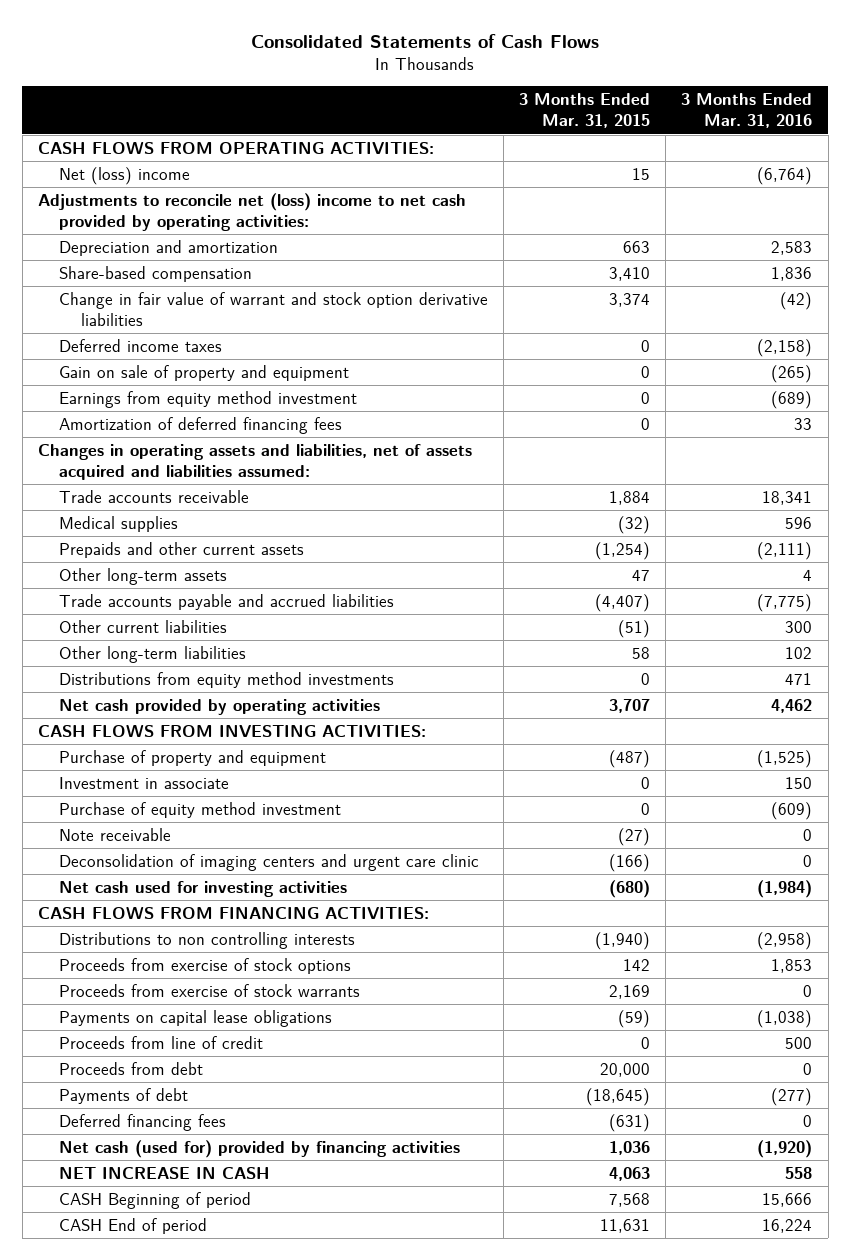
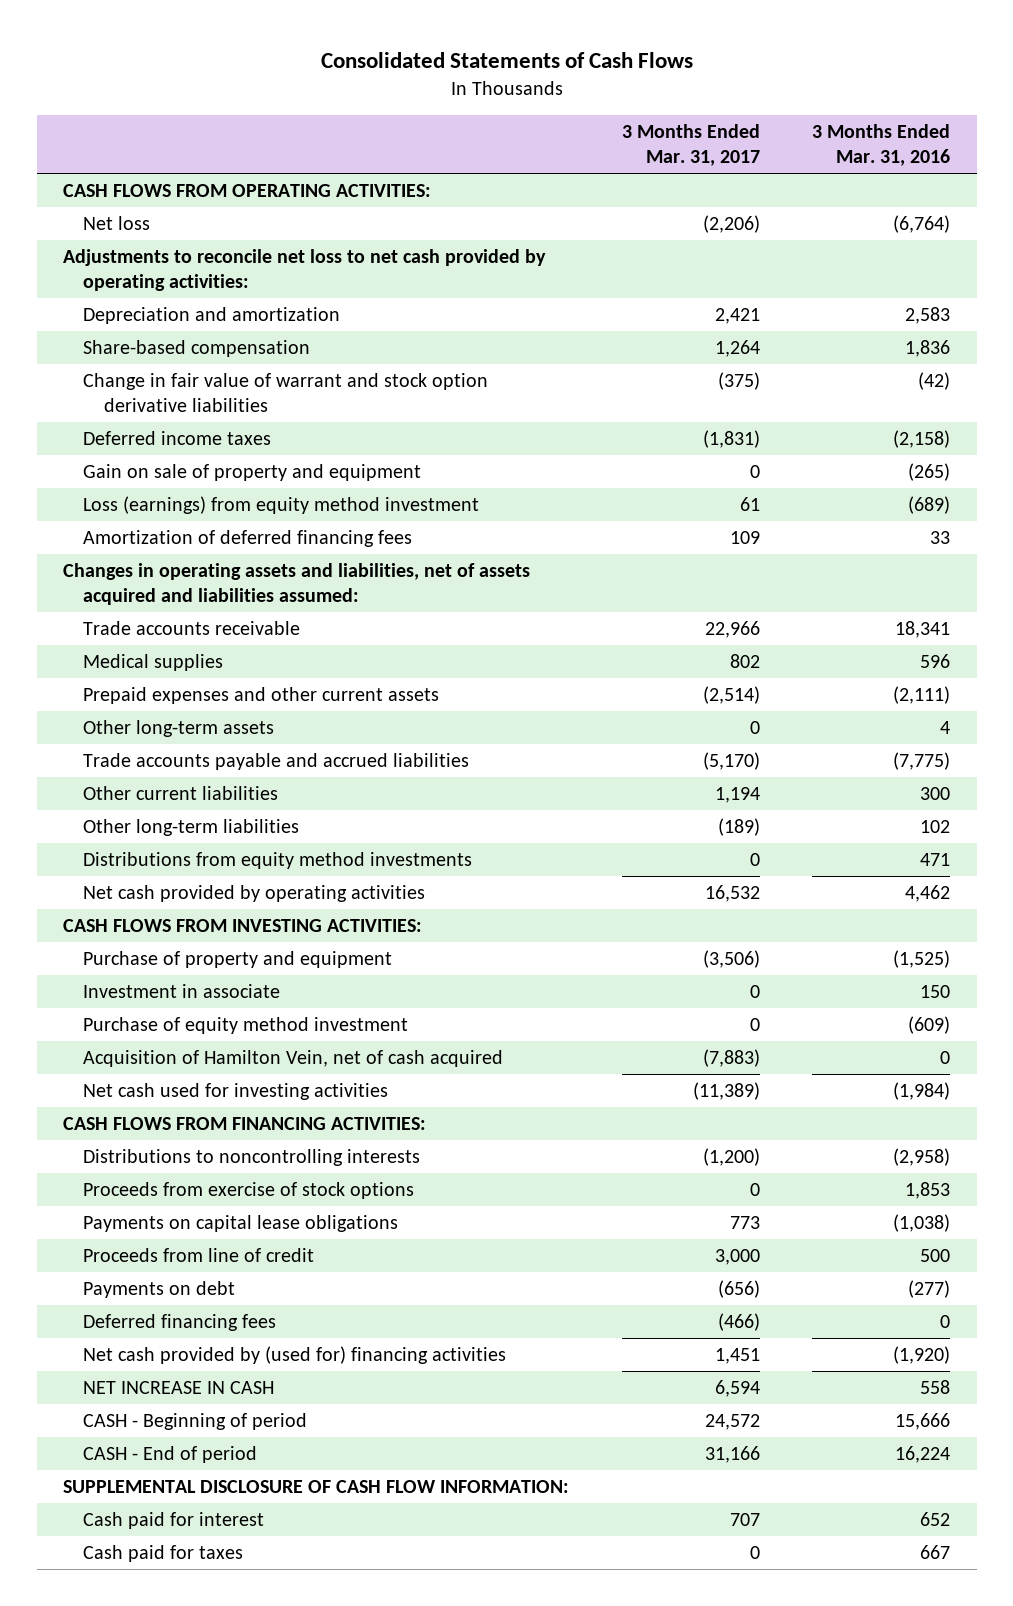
- | 3 Months Ended Mar. 31, 2015 | 3 Months Ended Mar. 31, 2016
+ | 3 Months Ended Mar. 31, 2017 | 3 Months Ended Mar. 31, 2016
- Net (loss) income | 15 | (6,764)
- Adjustments to reconcile net (loss) income to net cash provided by operating activities:
+ Net loss | (2,206) | (6,764)
+ Adjustments to reconcile net loss to net cash provided by operating activities:
- Earnings from equity method investment | 0 | (689)
+ Loss (earnings) from equity method investment | 61 | (689)
- Prepaids and other current assets | (1,254) | (2,111)
+ Prepaid expenses and other current assets | (2,514) | (2,111)
- Note receivable | (27) | 0
- Deconsolidation of imaging centers and urgent care clinic | (166) | 0
+ Acquisition of Hamilton Vein, net of cash acquired | (7,883) | 0
- Distributions to non controlling interests | (1,940) | (2,958)
+ Distributions to noncontrolling interests | (1,200) | (2,958)
- Proceeds from exercise of stock warrants | 2,169 | 0
- Proceeds from debt | 20,000 | 0
- Payments of debt | (18,645) | (277)
+ Payments on debt | (656) | (277)
- Net cash (used for) provided by financing activities | 1,036 | (1,920)
+ Net cash provided by (used for) financing activities | 1,451 | (1,920)
- CASH Beginning of period | 7,568 | 15,666
- CASH End of period | 11,631 | 16,224
+ CASH - Beginning of period | 24,572 | 15,666
+ CASH - End of period | 31,166 | 16,224
+ SUPPLEMENTAL DISCLOSURE OF CASH FLOW INFORMATION:
+ Cash paid for interest | 707 | 652
+ Cash paid for taxes | 0 | 667

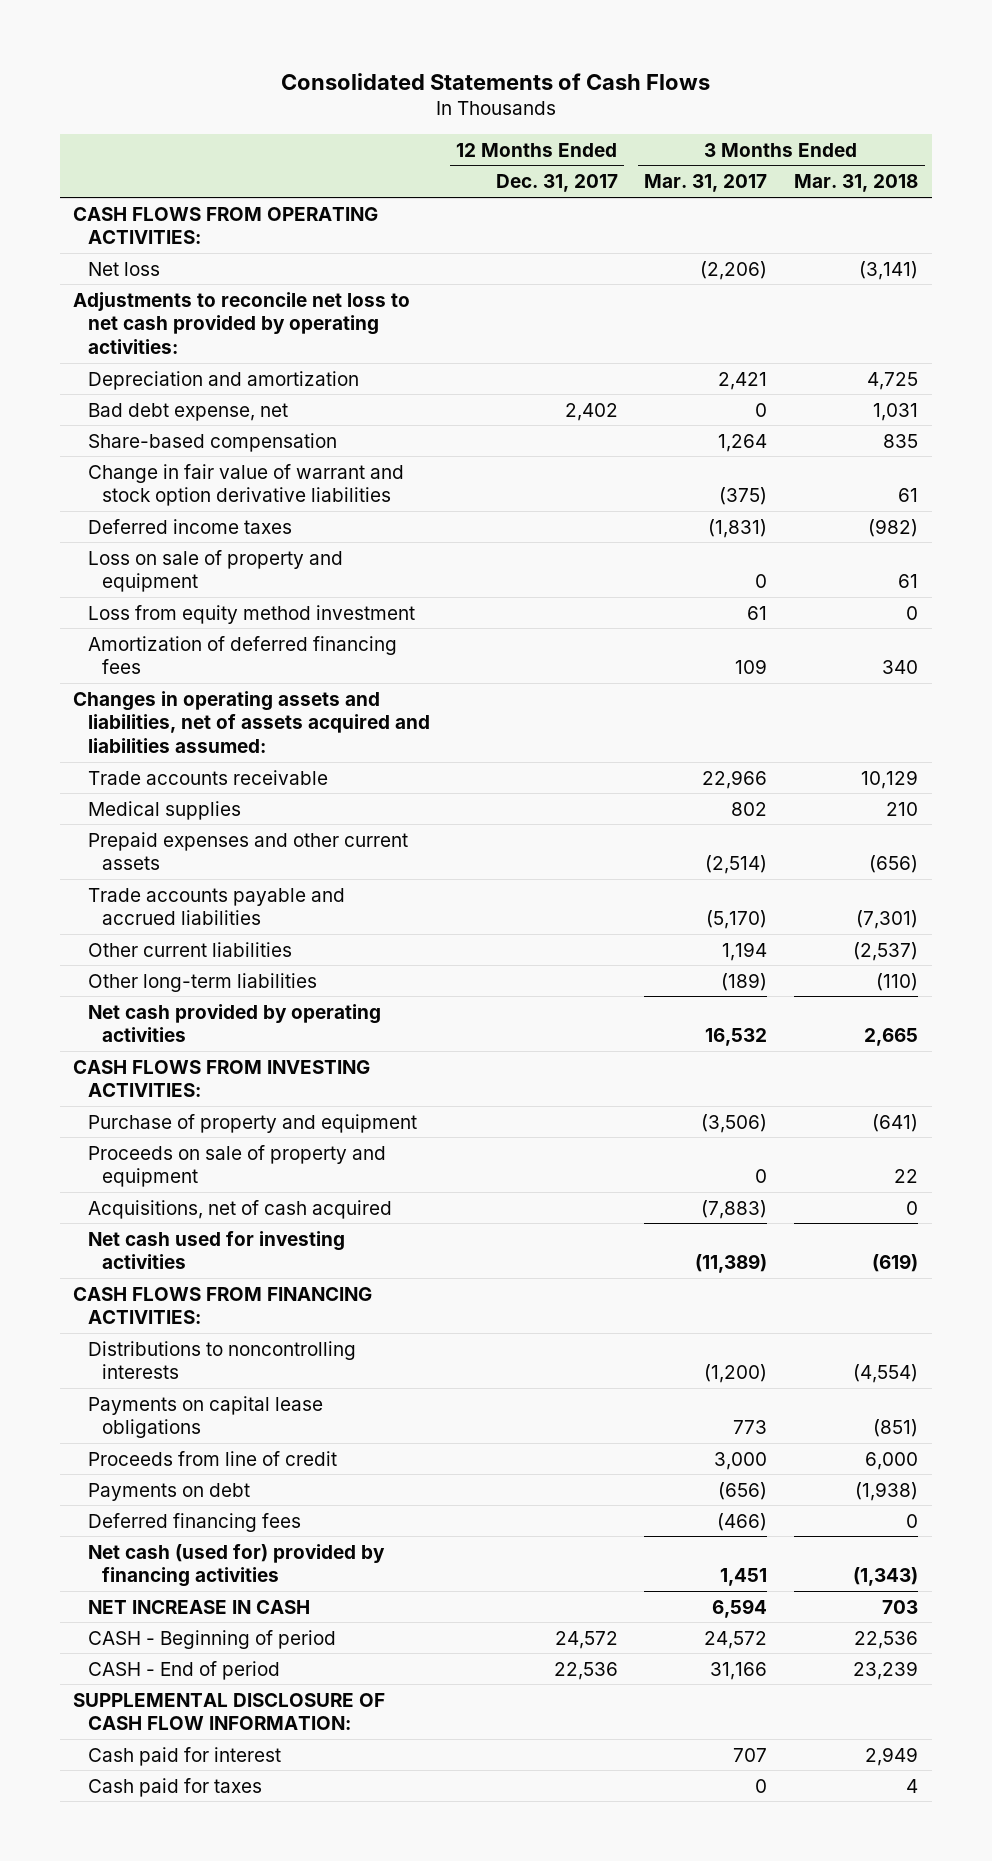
- | 3 Months Ended Mar. 31, 2017 | 3 Months Ended Mar. 31, 2016
+ | 12 Months Ended Dec. 31, 2017 | 3 Months Ended Mar. 31, 2017 | 3 Months Ended Mar. 31, 2018
+ Bad debt expense, net | 2,402 | 0 | 1,031
- Gain on sale of property and equipment | 0 | (265)
- Loss (earnings) from equity method investment | 61 | (689)
+ Loss on sale of property and equipment | | 0 | 61
+ Loss from equity method investment | | 61 | 0
- Other long-term assets | 0 | 4
- Distributions from equity method investments | 0 | 471
- Investment in associate | 0 | 150
- Purchase of equity method investment | 0 | (609)
- Acquisition of Hamilton Vein, net of cash acquired | (7,883) | 0
+ Proceeds on sale of property and equipment | | 0 | 22
+ Acquisitions, net of cash acquired | | (7,883) | 0
- Proceeds from exercise of stock options | 0 | 1,853
- Net cash provided by (used for) financing activities | 1,451 | (1,920)
+ Net cash (used for) provided by financing activities | | 1,451 | (1,343)

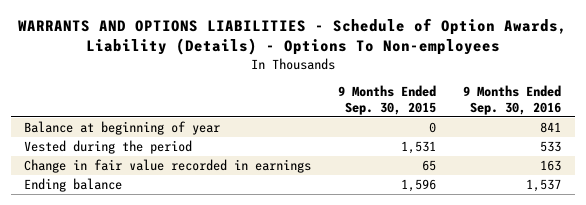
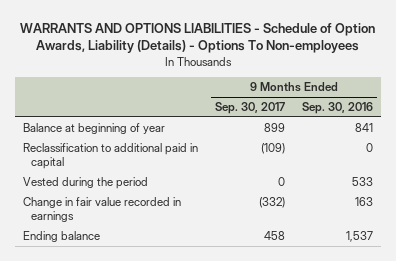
- | 9 Months Ended Sep. 30, 2015 | 9 Months Ended Sep. 30, 2016
+ | 9 Months Ended Sep. 30, 2017 | 9 Months Ended Sep. 30, 2016
+ Reclassification to additional paid in capital | (109) | 0

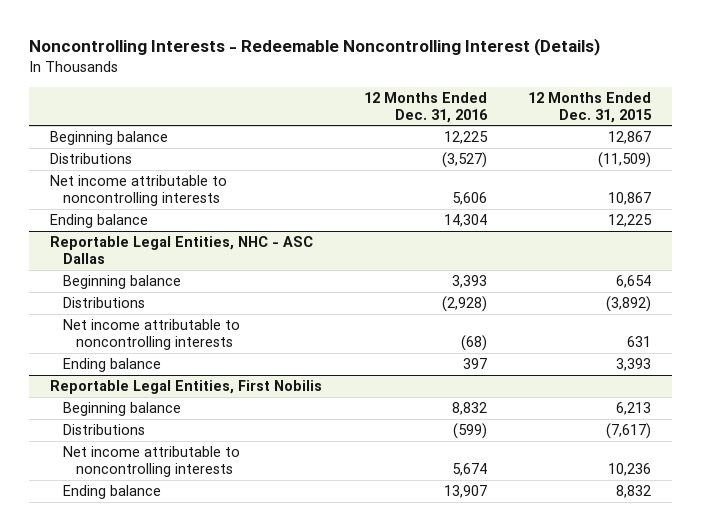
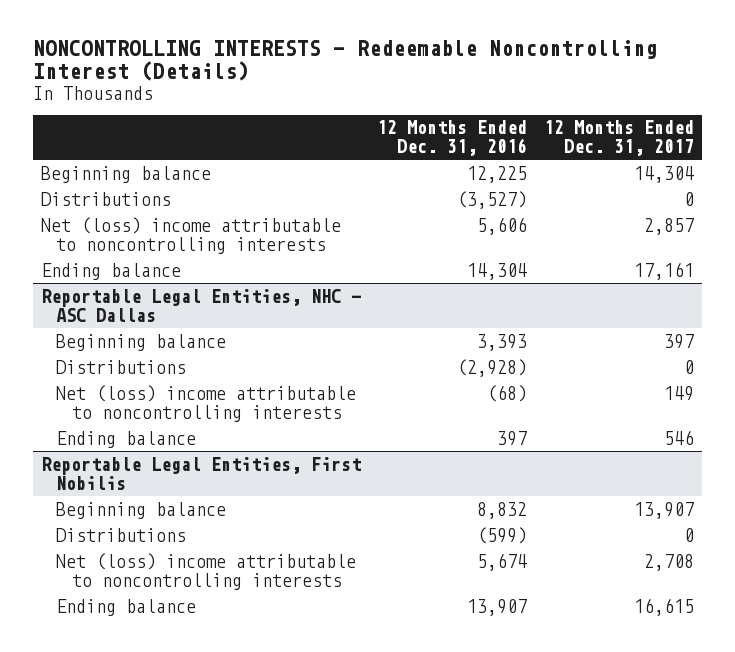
- Noncontrolling Interests - Redeemable Noncontrolling Interest (Details)
+ NONCONTROLLING INTERESTS - Redeemable Noncontrolling Interest (Details)
- | 12 Months Ended Dec. 31, 2016 | 12 Months Ended Dec. 31, 2015
+ | 12 Months Ended Dec. 31, 2016 | 12 Months Ended Dec. 31, 2017
- Net income attributable to noncontrolling interests | 5,606 | 10,867
+ Net (loss) income attributable to noncontrolling interests | 5,606 | 2,857
@ Reportable Legal Entities, NHC - ASC Dallas
- Net income attributable to noncontrolling interests | (68) | 631
+ Net (loss) income attributable to noncontrolling interests | (68) | 149
@ Reportable Legal Entities, First Nobilis
- Net income attributable to noncontrolling interests | 5,674 | 10,236
+ Net (loss) income attributable to noncontrolling interests | 5,674 | 2,708

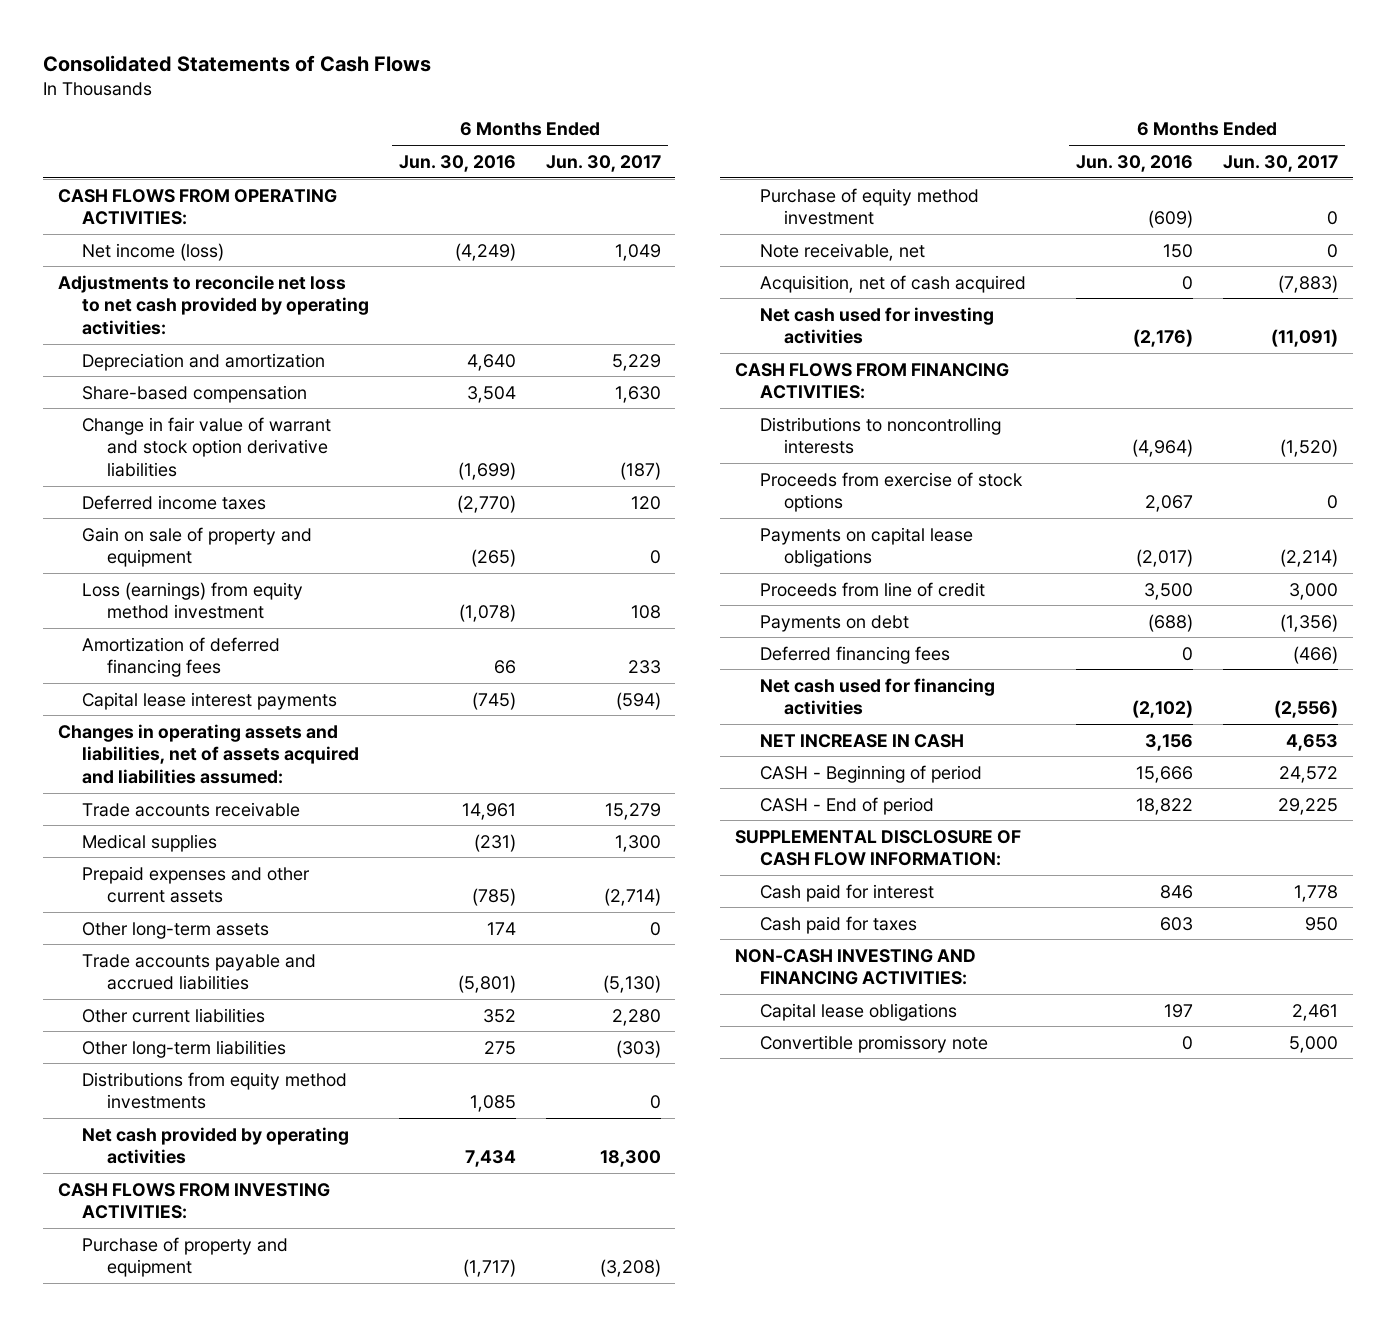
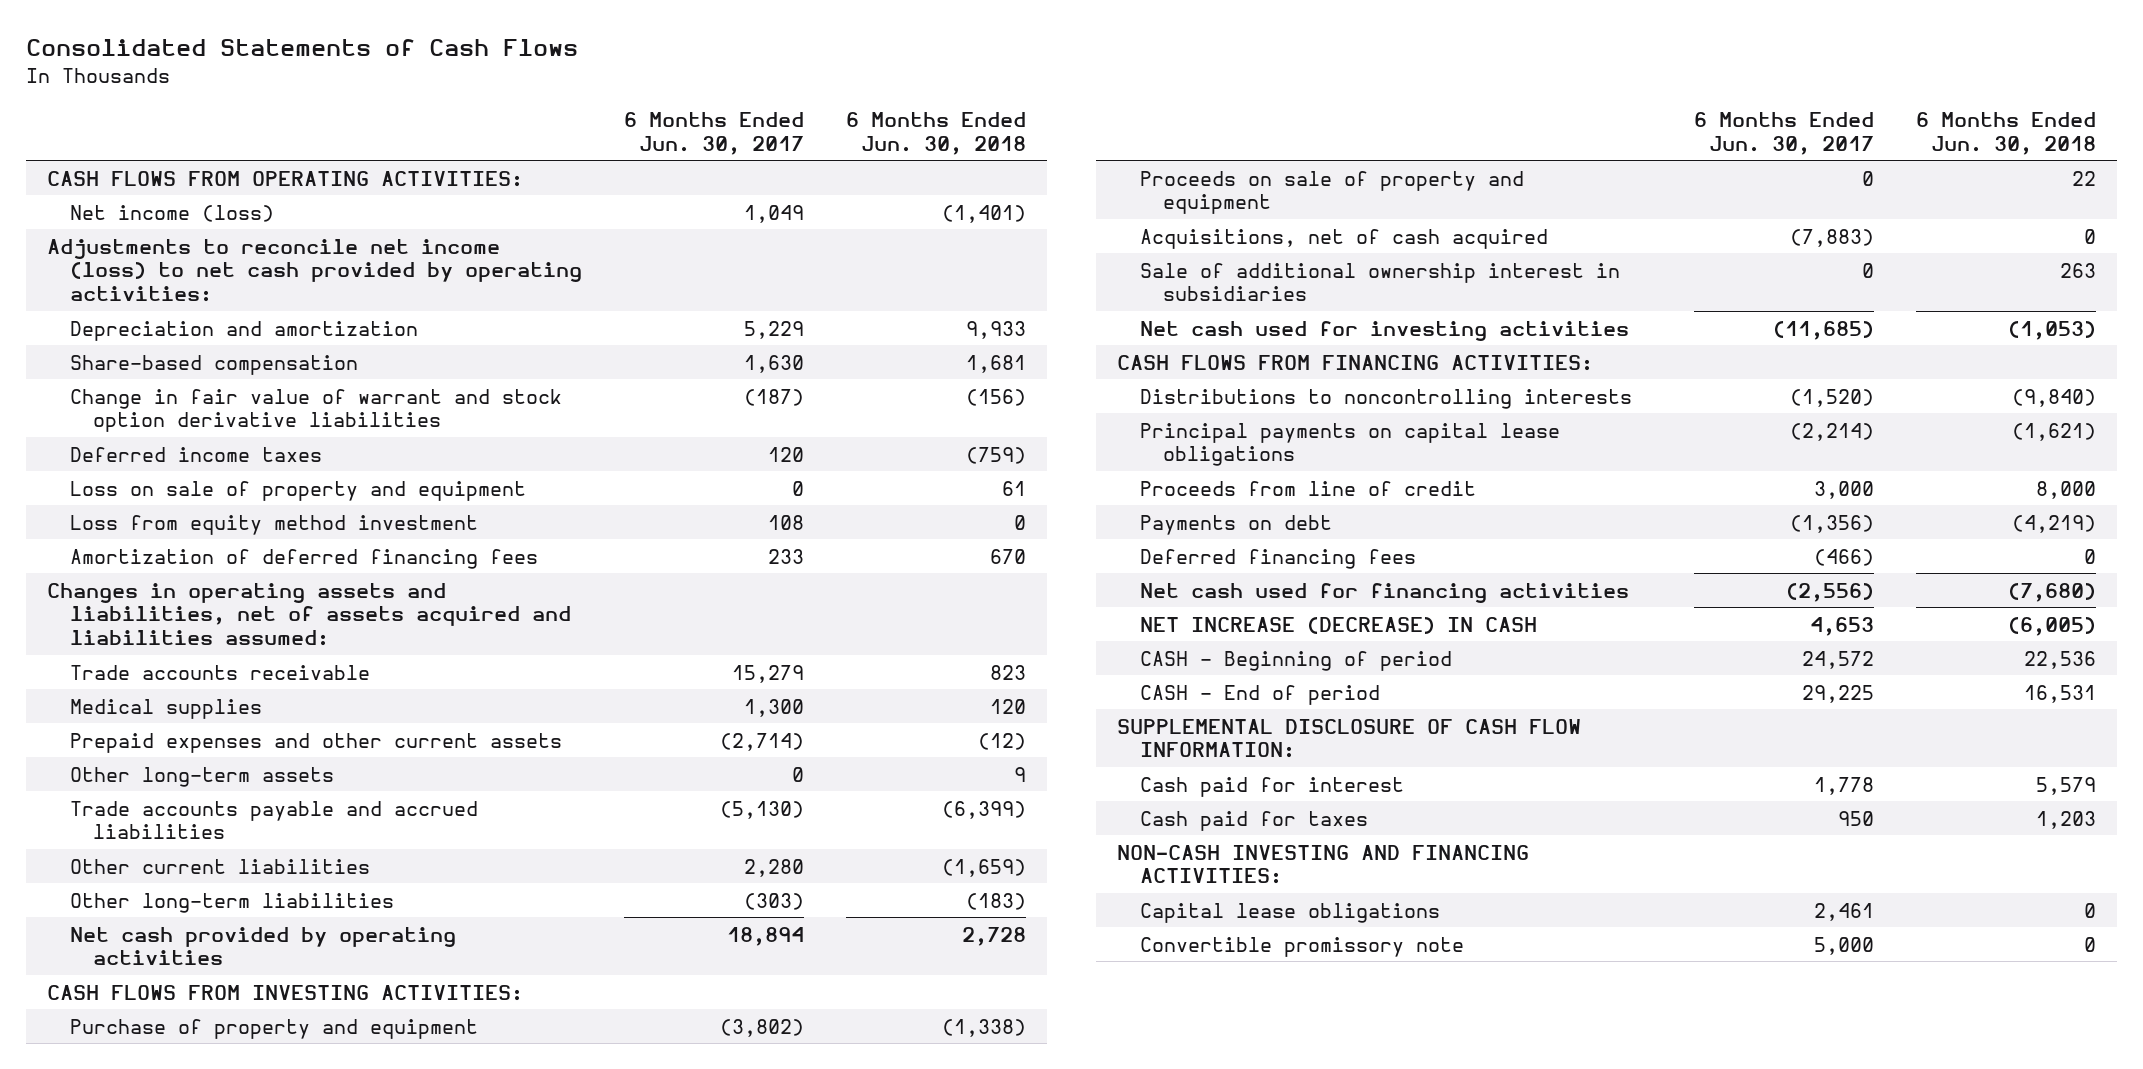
- | 6 Months Ended Jun. 30, 2016 | 6 Months Ended Jun. 30, 2017
+ | 6 Months Ended Jun. 30, 2017 | 6 Months Ended Jun. 30, 2018
- Adjustments to reconcile net loss to net cash provided by operating activities:
+ Adjustments to reconcile net income (loss) to net cash provided by operating activities:
- Gain on sale of property and equipment | (265) | 0
- Loss (earnings) from equity method investment | (1,078) | 108
+ Loss on sale of property and equipment | 0 | 61
+ Loss from equity method investment | 108 | 0
- Capital lease interest payments | (745) | (594)
- Distributions from equity method investments | 1,085 | 0
- Net cash provided by operating activities | 7,434 | 18,300
+ Net cash provided by operating activities | 18,894 | 2,728
- Purchase of property and equipment | (1,717) | (3,208)
- Purchase of equity method investment | (609) | 0
- Note receivable, net | 150 | 0
- Acquisition, net of cash acquired | 0 | (7,883)
- Net cash used for investing activities | (2,176) | (11,091)
+ Purchase of property and equipment | (3,802) | (1,338)
+ Proceeds on sale of property and equipment | 0 | 22
+ Acquisitions, net of cash acquired | (7,883) | 0
+ Sale of additional ownership interest in subsidiaries | 0 | 263
+ Net cash used for investing activities | (11,685) | (1,053)
- Proceeds from exercise of stock options | 2,067 | 0
- Payments on capital lease obligations | (2,017) | (2,214)
+ Principal payments on capital lease obligations | (2,214) | (1,621)
- NET INCREASE IN CASH | 3,156 | 4,653
+ NET INCREASE (DECREASE) IN CASH | 4,653 | (6,005)

